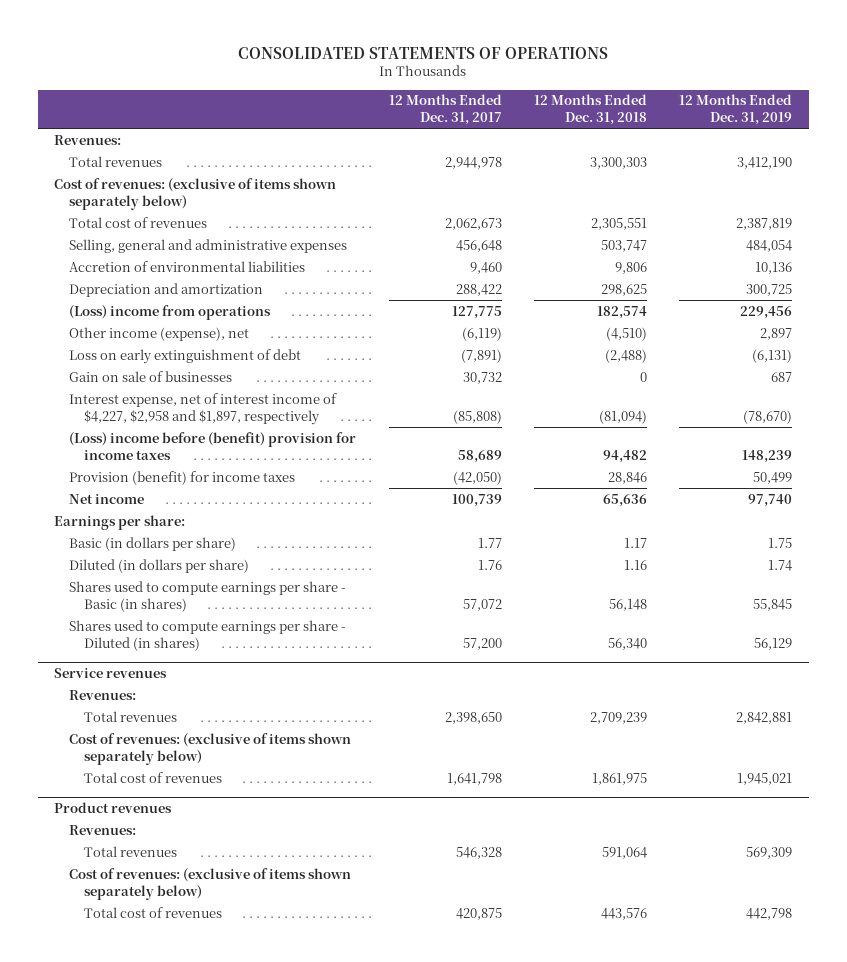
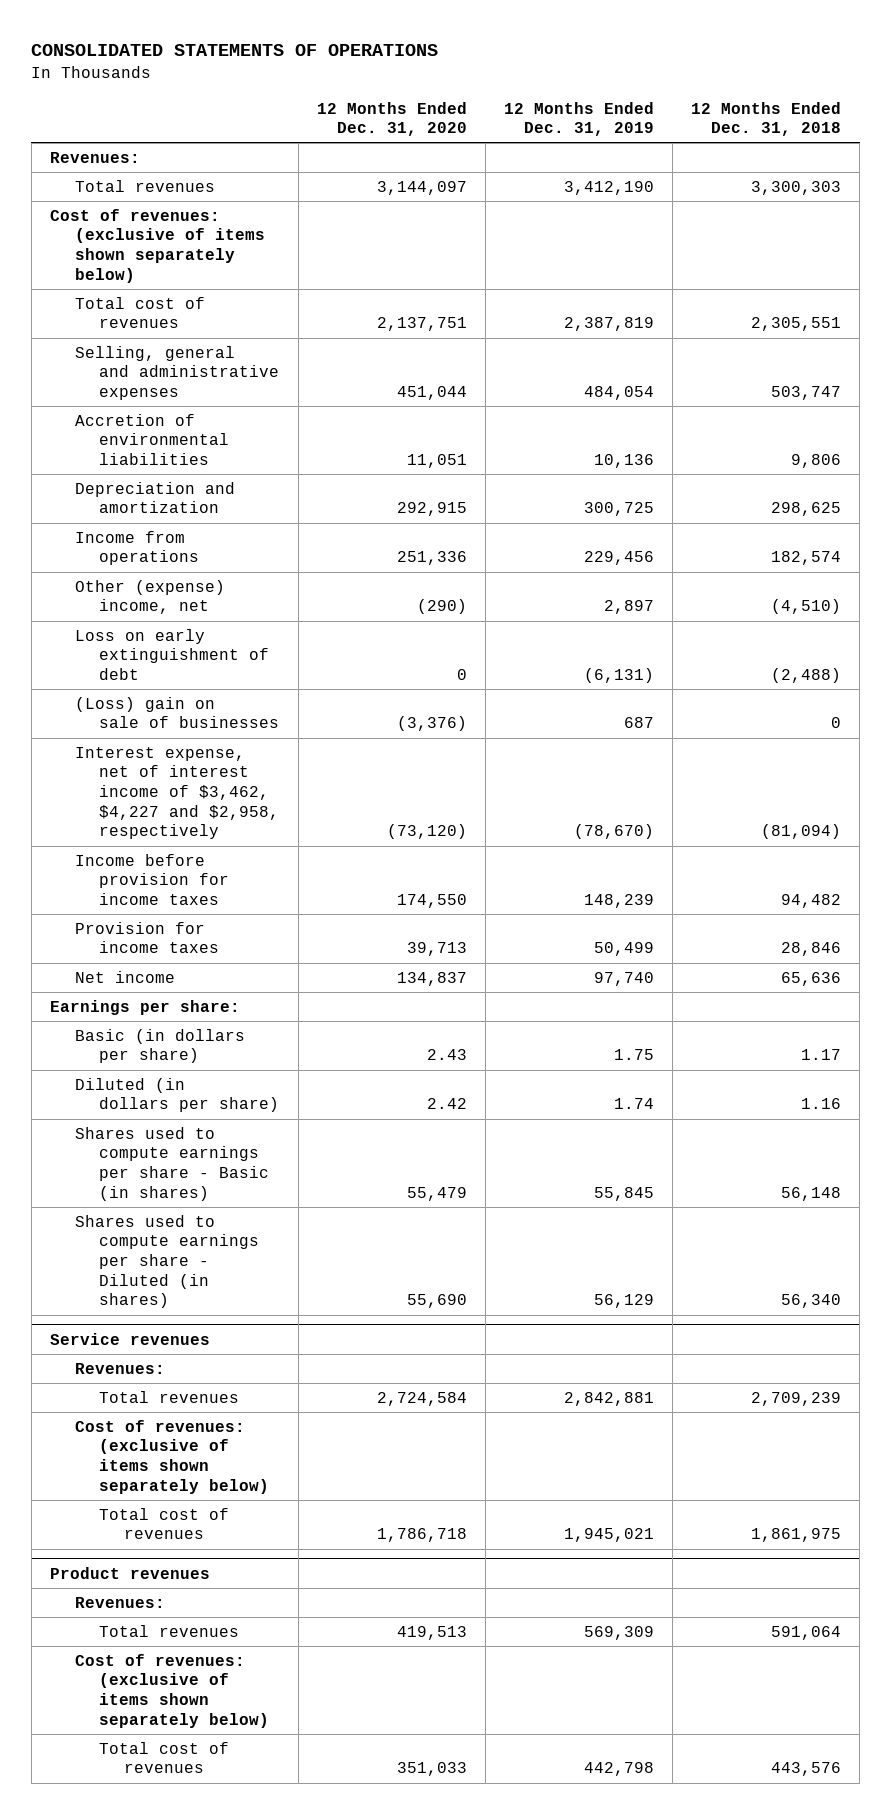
- | 12 Months Ended Dec. 31, 2017 | 12 Months Ended Dec. 31, 2018 | 12 Months Ended Dec. 31, 2019
+ | 12 Months Ended Dec. 31, 2020 | 12 Months Ended Dec. 31, 2019 | 12 Months Ended Dec. 31, 2018
- (Loss) income from operations | 127,775 | 182,574 | 229,456
- Other income (expense), net | (6,119) | (4,510) | 2,897
+ Income from operations | 251,336 | 229,456 | 182,574
+ Other (expense) income, net | (290) | 2,897 | (4,510)
- Gain on sale of businesses | 30,732 | 0 | 687
- Interest expense, net of interest income of $4,227, $2,958 and $1,897, respectively | (85,808) | (81,094) | (78,670)
- (Loss) income before (benefit) provision for income taxes | 58,689 | 94,482 | 148,239
- Provision (benefit) for income taxes | (42,050) | 28,846 | 50,499
+ (Loss) gain on sale of businesses | (3,376) | 687 | 0
+ Interest expense, net of interest income of $3,462, $4,227 and $2,958, respectively | (73,120) | (78,670) | (81,094)
+ Income before provision for income taxes | 174,550 | 148,239 | 94,482
+ Provision for income taxes | 39,713 | 50,499 | 28,846

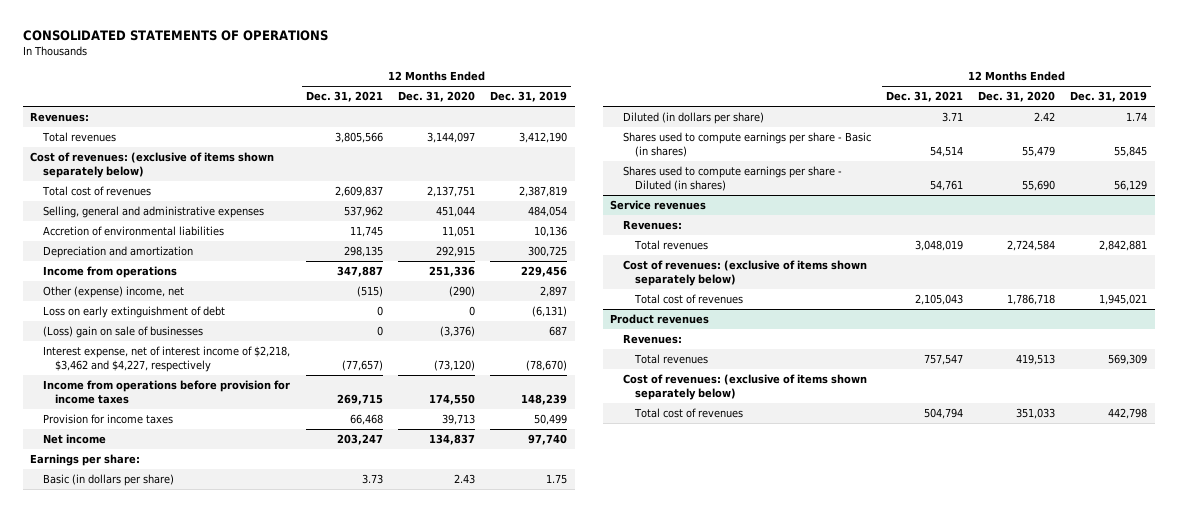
- | 12 Months Ended Dec. 31, 2020 | 12 Months Ended Dec. 31, 2019 | 12 Months Ended Dec. 31, 2018
+ | 12 Months Ended Dec. 31, 2021 | 12 Months Ended Dec. 31, 2020 | 12 Months Ended Dec. 31, 2019
- Interest expense, net of interest income of $3,462, $4,227 and $2,958, respectively | (73,120) | (78,670) | (81,094)
- Income before provision for income taxes | 174,550 | 148,239 | 94,482
+ Interest expense, net of interest income of $2,218, $3,462 and $4,227, respectively | (77,657) | (73,120) | (78,670)
+ Income from operations before provision for income taxes | 269,715 | 174,550 | 148,239

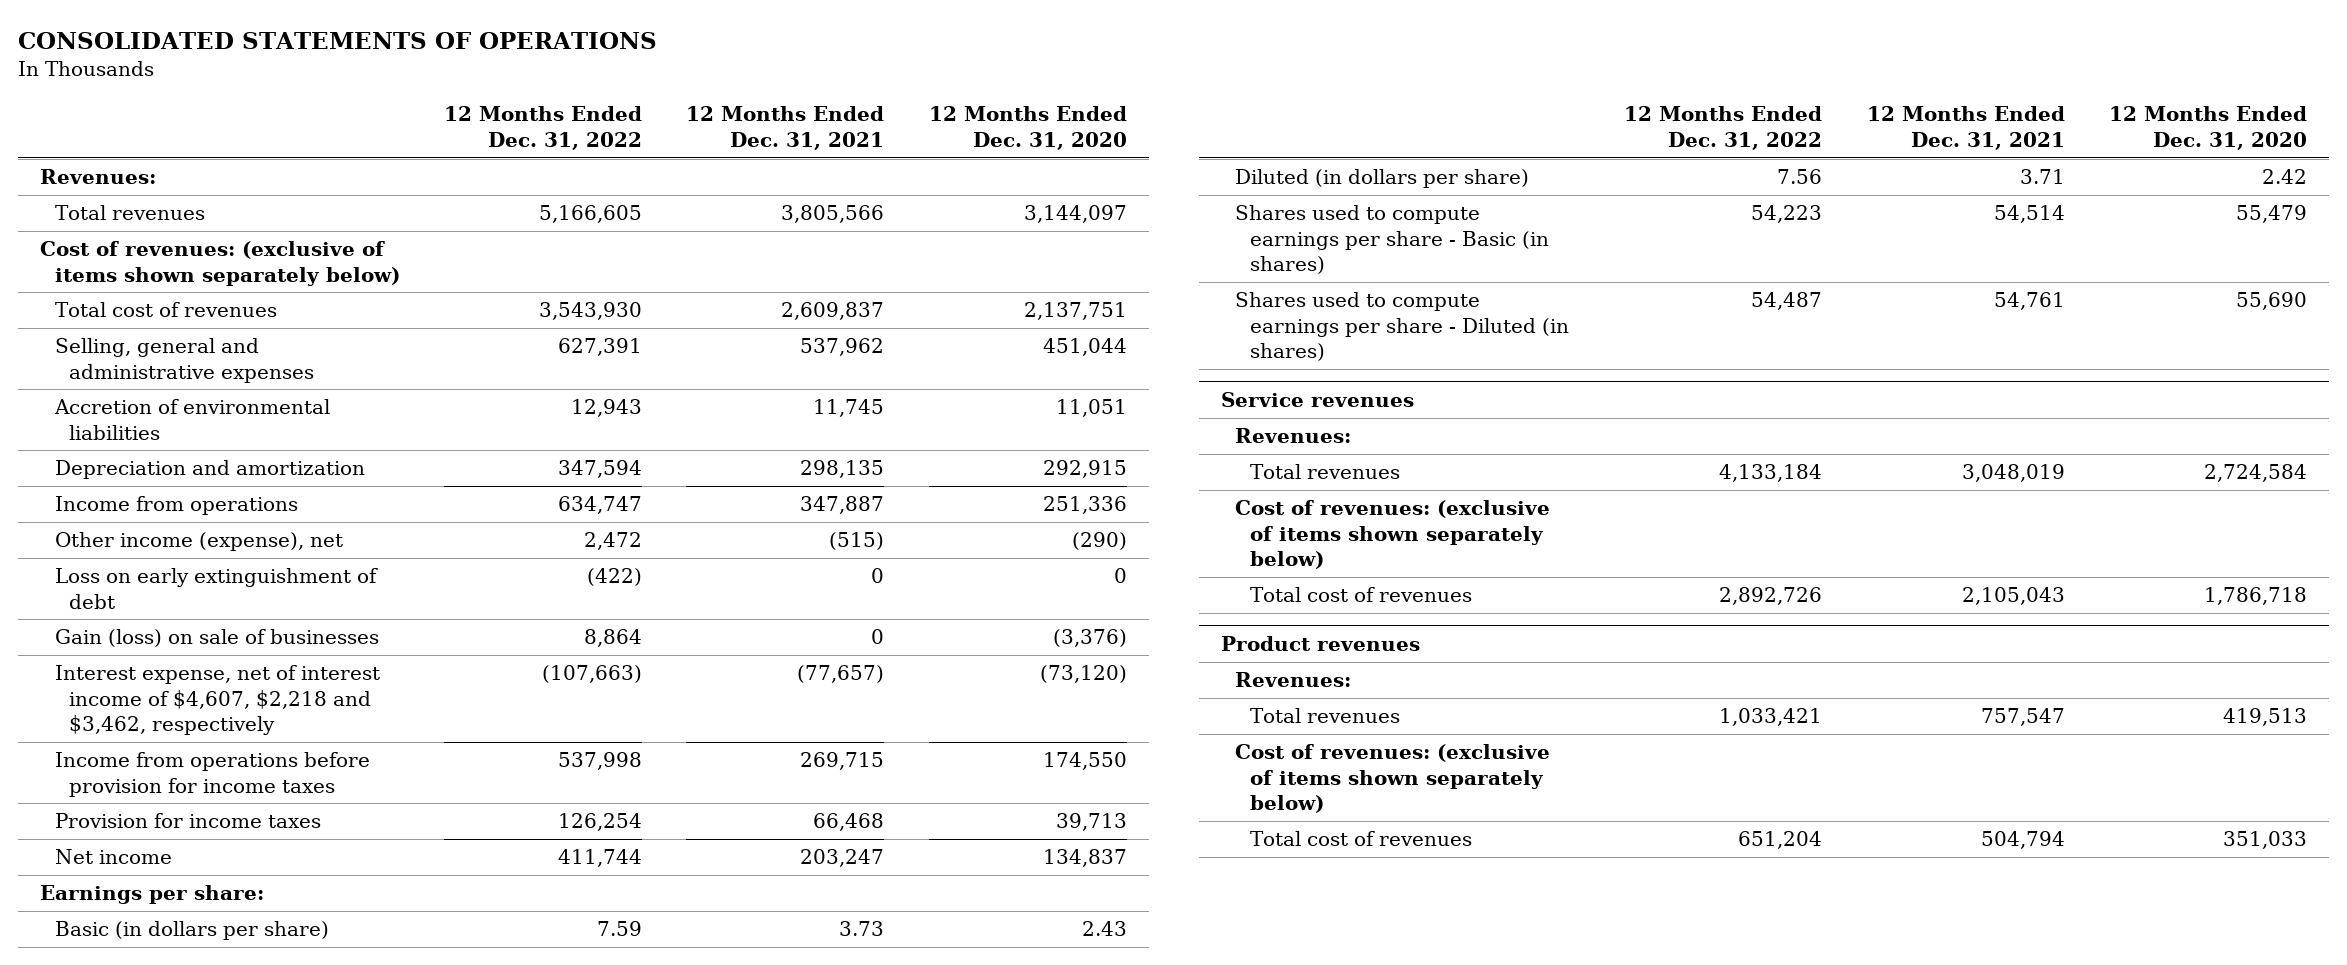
- | 12 Months Ended Dec. 31, 2021 | 12 Months Ended Dec. 31, 2020 | 12 Months Ended Dec. 31, 2019
+ | 12 Months Ended Dec. 31, 2022 | 12 Months Ended Dec. 31, 2021 | 12 Months Ended Dec. 31, 2020
- Other (expense) income, net | (515) | (290) | 2,897
+ Other income (expense), net | 2,472 | (515) | (290)
- (Loss) gain on sale of businesses | 0 | (3,376) | 687
- Interest expense, net of interest income of $2,218, $3,462 and $4,227, respectively | (77,657) | (73,120) | (78,670)
+ Gain (loss) on sale of businesses | 8,864 | 0 | (3,376)
+ Interest expense, net of interest income of $4,607, $2,218 and $3,462, respectively | (107,663) | (77,657) | (73,120)

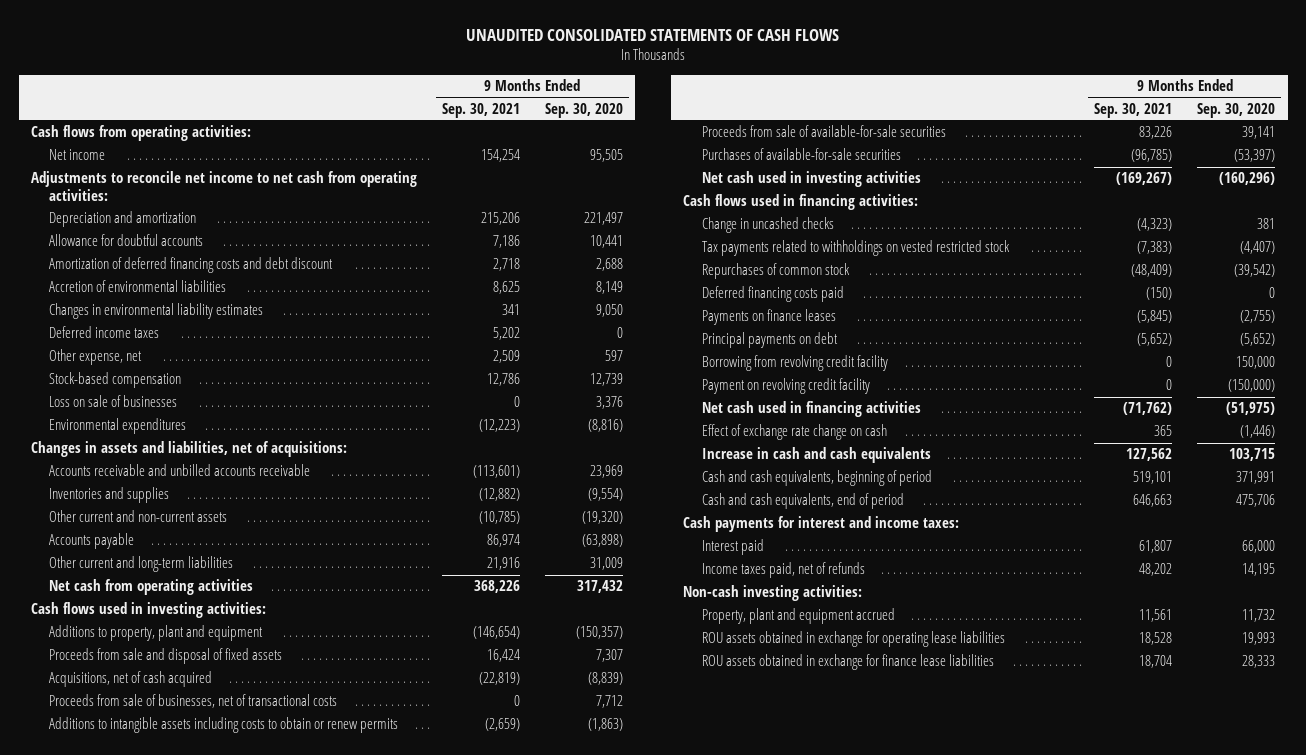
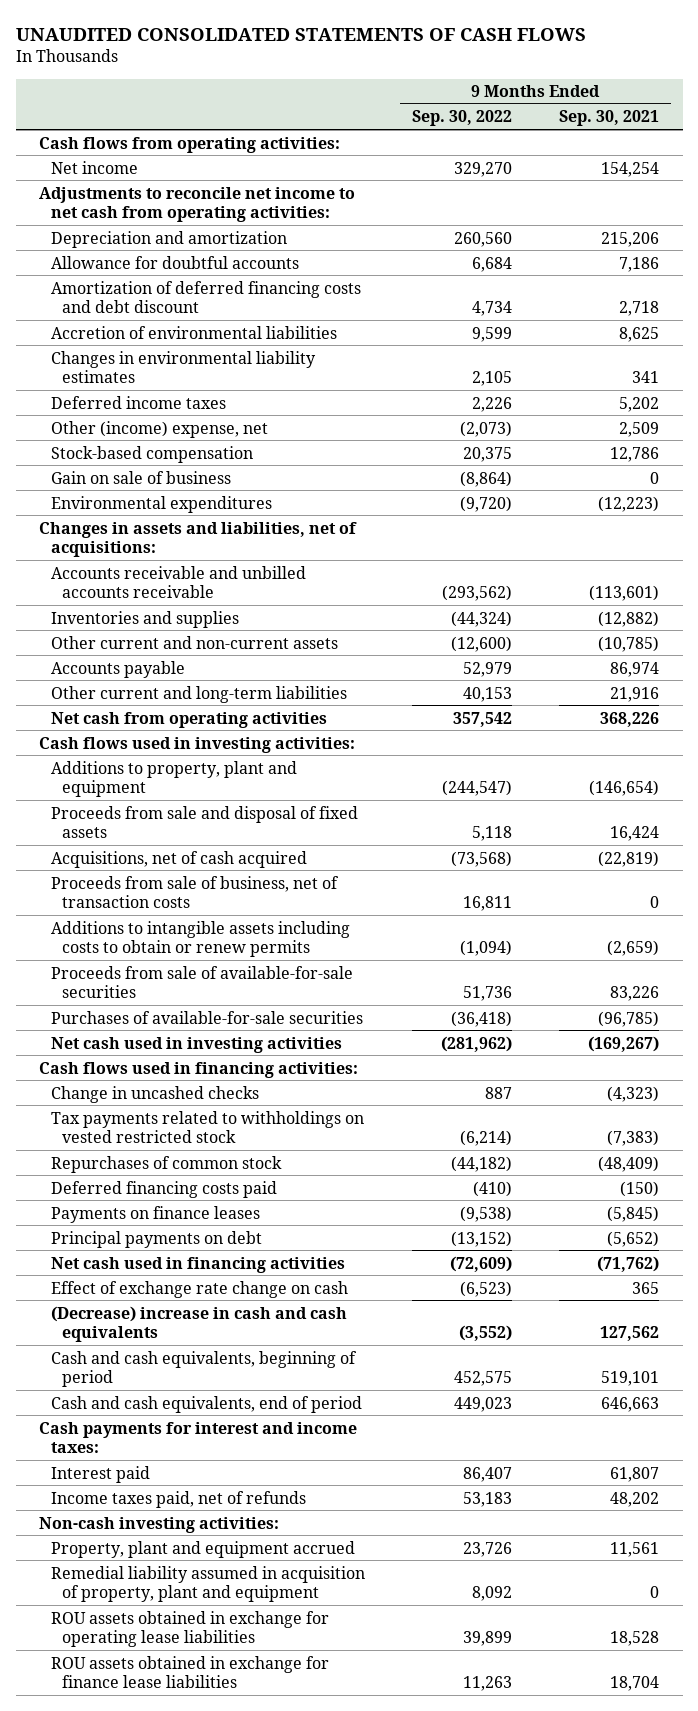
- | 9 Months Ended Sep. 30, 2021 | 9 Months Ended Sep. 30, 2020
+ | 9 Months Ended Sep. 30, 2022 | 9 Months Ended Sep. 30, 2021
- Other expense, net | 2,509 | 597
+ Other (income) expense, net | (2,073) | 2,509
- Loss on sale of businesses | 0 | 3,376
+ Gain on sale of business | (8,864) | 0
- Proceeds from sale of businesses, net of transactional costs | 0 | 7,712
+ Proceeds from sale of business, net of transaction costs | 16,811 | 0
- Borrowing from revolving credit facility | 0 | 150,000
- Payment on revolving credit facility | 0 | (150,000)
- Increase in cash and cash equivalents | 127,562 | 103,715
+ (Decrease) increase in cash and cash equivalents | (3,552) | 127,562
+ Remedial liability assumed in acquisition of property, plant and equipment | 8,092 | 0

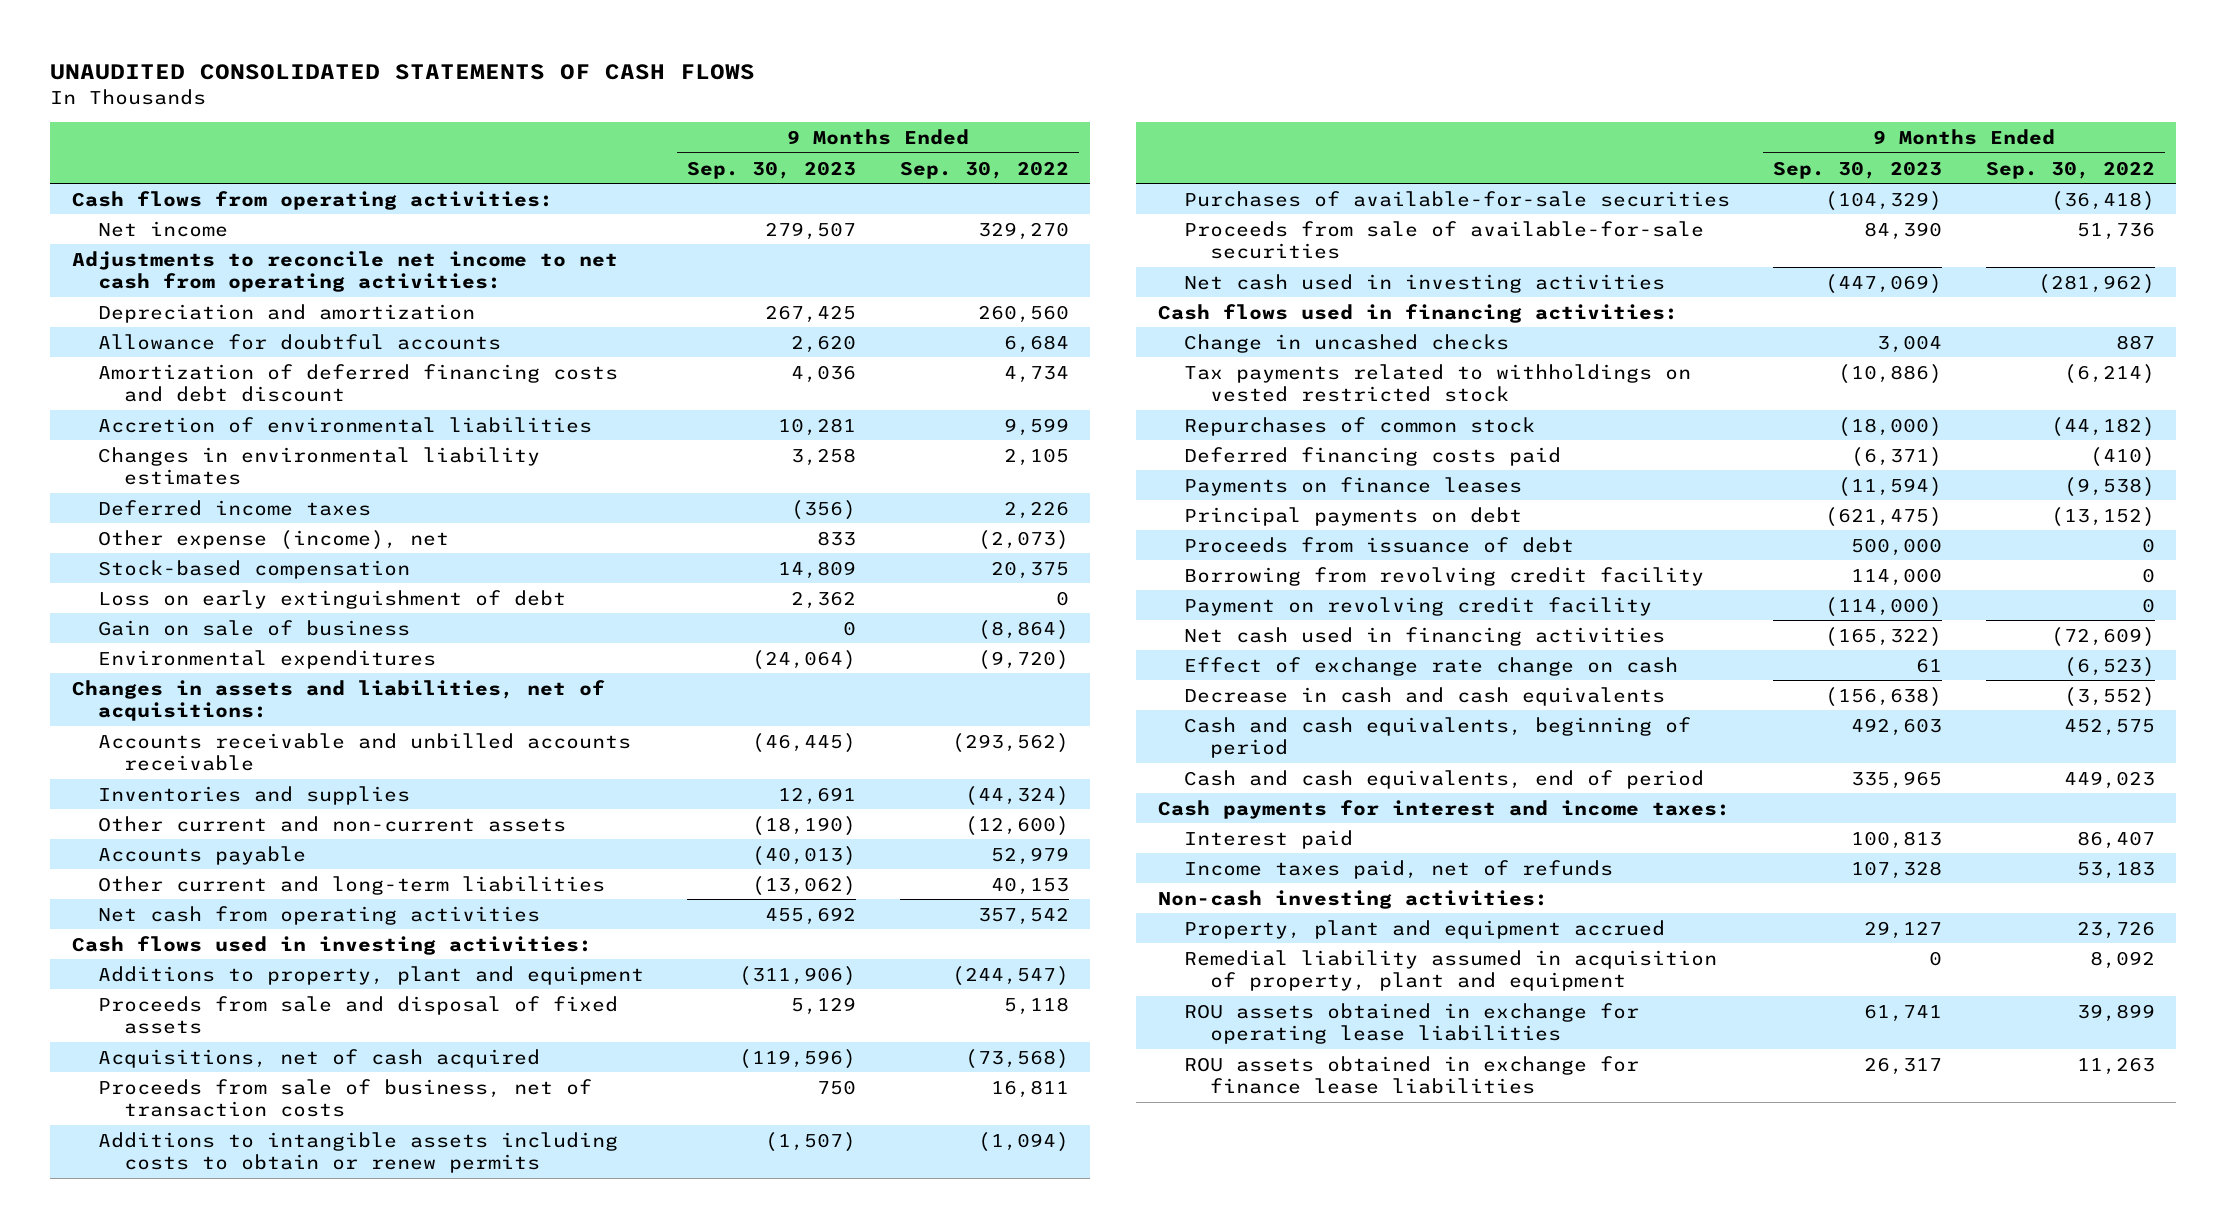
- | 9 Months Ended Sep. 30, 2022 | 9 Months Ended Sep. 30, 2021
+ | 9 Months Ended Sep. 30, 2023 | 9 Months Ended Sep. 30, 2022
- Other (income) expense, net | (2,073) | 2,509
+ Other expense (income), net | 833 | (2,073)
+ Loss on early extinguishment of debt | 2,362 | 0
moved down: Proceeds from sale of available-for-sale securities | 84,390 | 51,736
+ Proceeds from issuance of debt | 500,000 | 0
+ Borrowing from revolving credit facility | 114,000 | 0
+ Payment on revolving credit facility | (114,000) | 0
- (Decrease) increase in cash and cash equivalents | (3,552) | 127,562
+ Decrease in cash and cash equivalents | (156,638) | (3,552)

